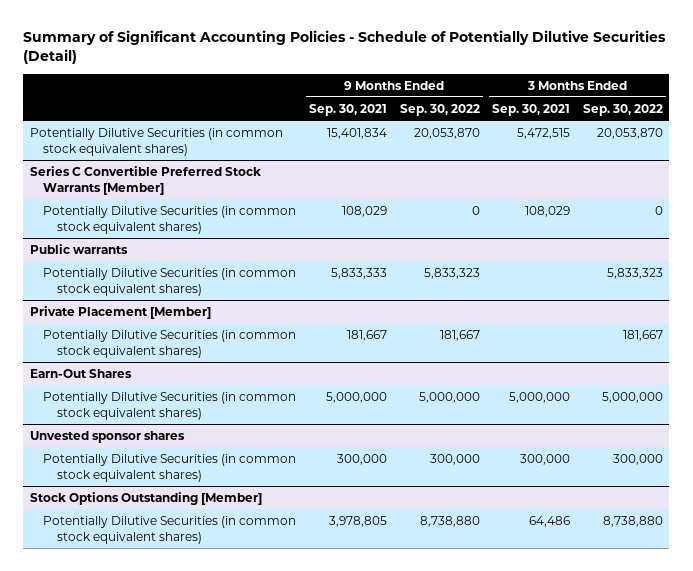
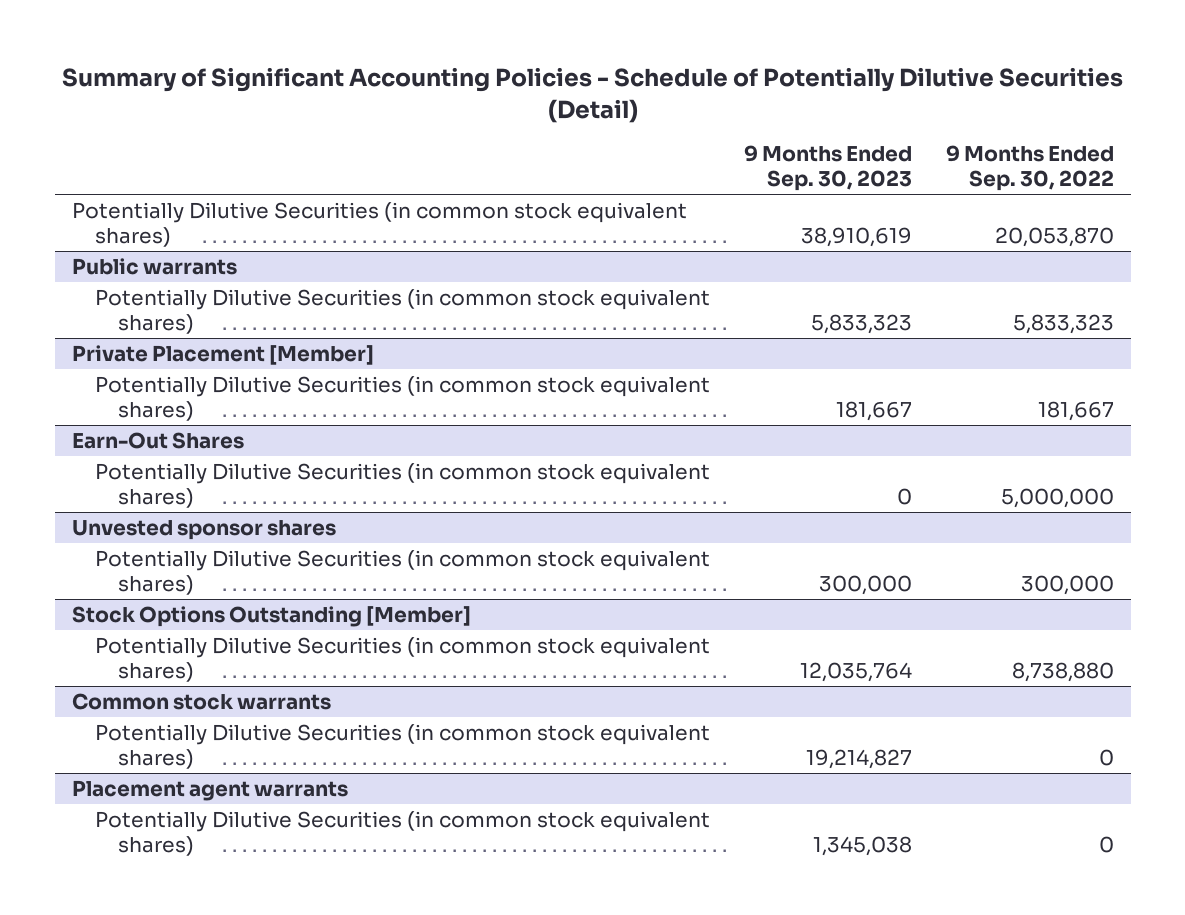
- | 9 Months Ended Sep. 30, 2021 | 9 Months Ended Sep. 30, 2022 | 3 Months Ended Sep. 30, 2021 | 3 Months Ended Sep. 30, 2022
+ | 9 Months Ended Sep. 30, 2023 | 9 Months Ended Sep. 30, 2022
- Series C Convertible Preferred Stock Warrants [Member]
- Potentially Dilutive Securities (in common stock equivalent shares) | 108,029 | 0 | 108,029 | 0
+ Common stock warrants
+ Potentially Dilutive Securities (in common stock equivalent shares) | 19,214,827 | 0
+ Placement agent warrants
+ Potentially Dilutive Securities (in common stock equivalent shares) | 1,345,038 | 0

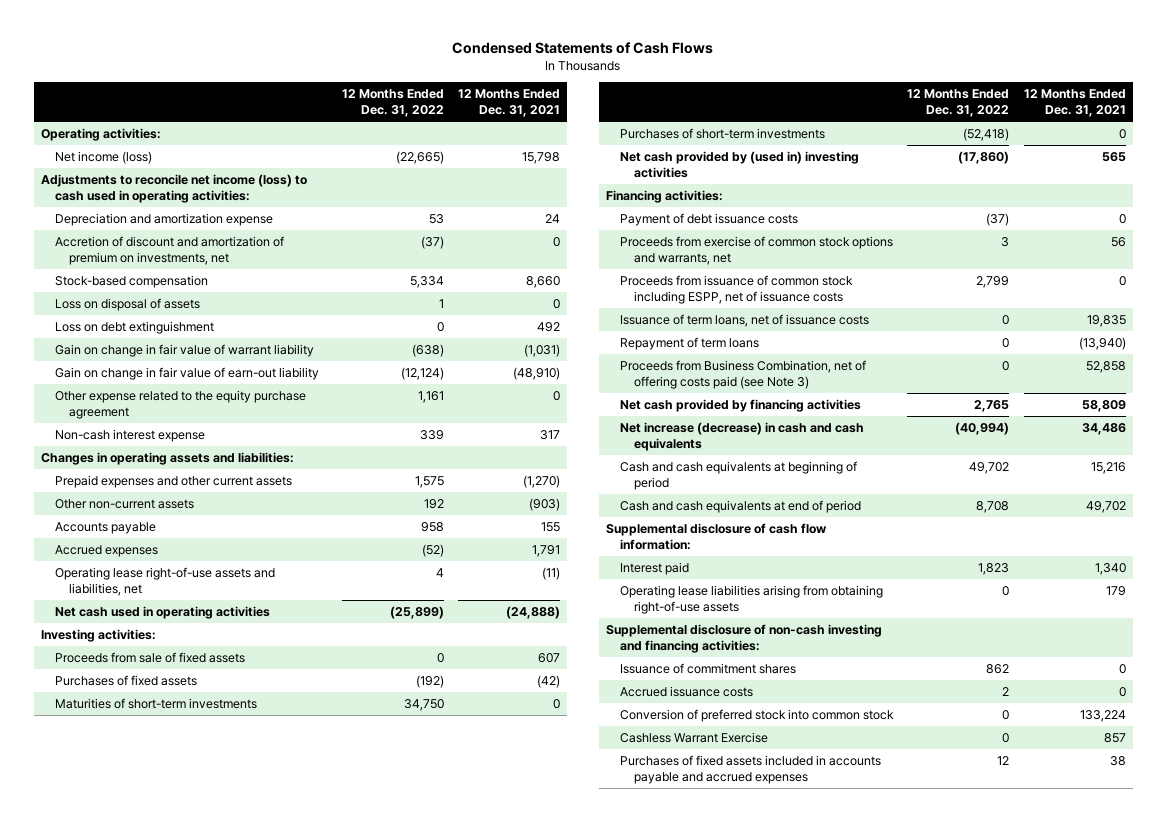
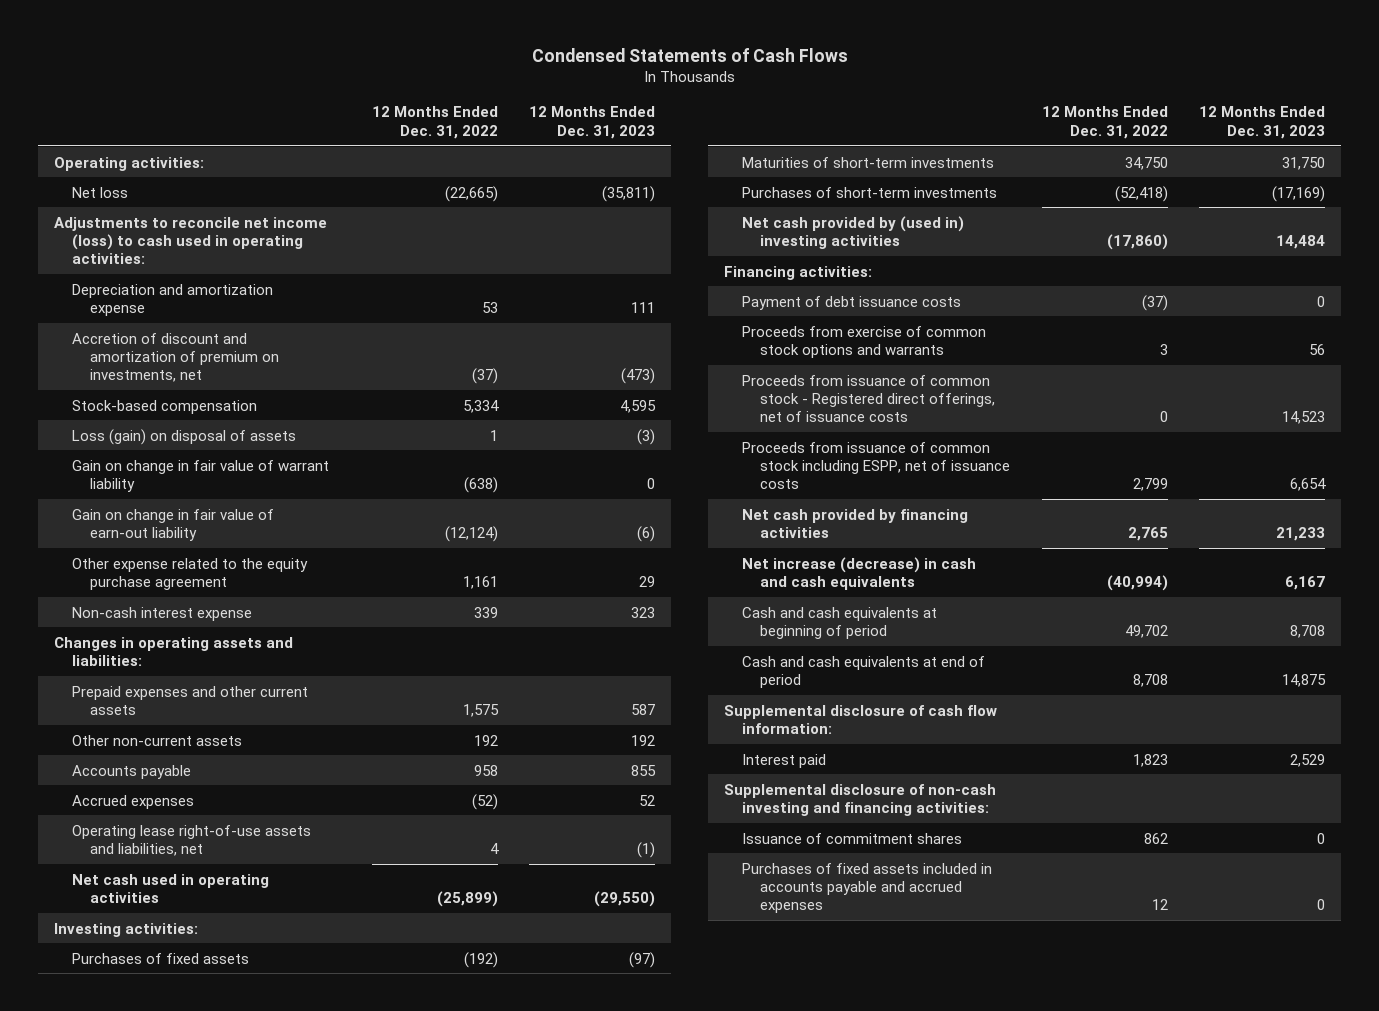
- | 12 Months Ended Dec. 31, 2022 | 12 Months Ended Dec. 31, 2021
+ | 12 Months Ended Dec. 31, 2022 | 12 Months Ended Dec. 31, 2023
- Net income (loss) | (22,665) | 15,798
+ Net loss | (22,665) | (35,811)
- Loss on disposal of assets | 1 | 0
- Loss on debt extinguishment | 0 | 492
+ Loss (gain) on disposal of assets | 1 | (3)
- Proceeds from sale of fixed assets | 0 | 607
- Proceeds from exercise of common stock options and warrants, net | 3 | 56
+ Proceeds from exercise of common stock options and warrants | 3 | 56
+ Proceeds from issuance of common stock - Registered direct offerings, net of issuance costs | 0 | 14,523
- Issuance of term loans, net of issuance costs | 0 | 19,835
- Repayment of term loans | 0 | (13,940)
- Proceeds from Business Combination, net of offering costs paid (see Note 3) | 0 | 52,858
- Operating lease liabilities arising from obtaining right-of-use assets | 0 | 179
- Accrued issuance costs | 2 | 0
- Conversion of preferred stock into common stock | 0 | 133,224
- Cashless Warrant Exercise | 0 | 857

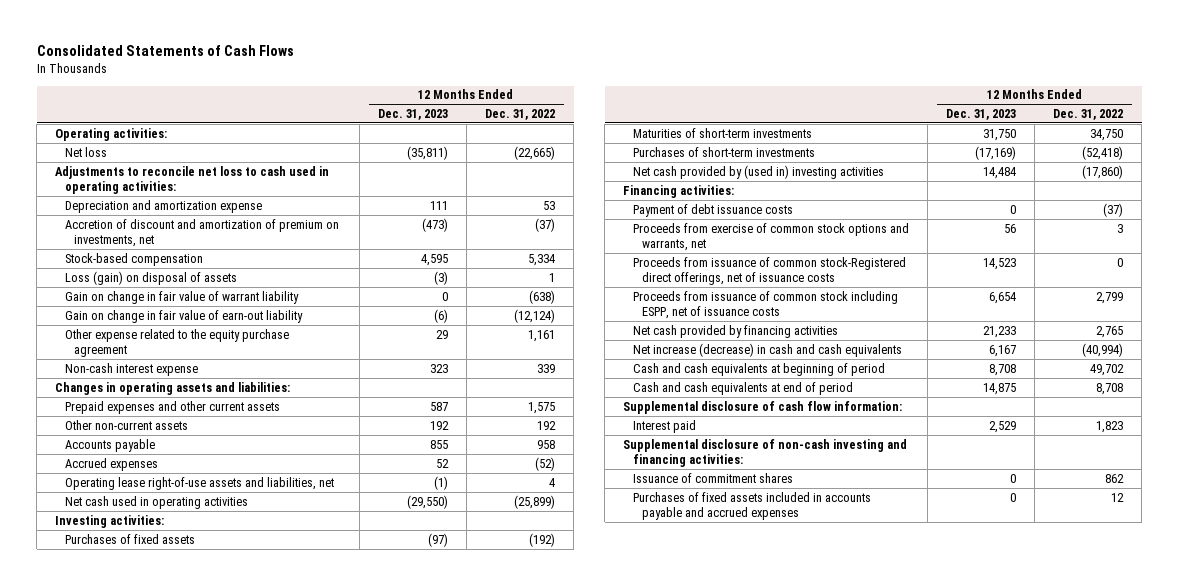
- Condensed Statements of Cash Flows
+ Consolidated Statements of Cash Flows
- | 12 Months Ended Dec. 31, 2022 | 12 Months Ended Dec. 31, 2023
+ | 12 Months Ended Dec. 31, 2023 | 12 Months Ended Dec. 31, 2022
- Adjustments to reconcile net income (loss) to cash used in operating activities:
+ Adjustments to reconcile net loss to cash used in operating activities:
- Proceeds from exercise of common stock options and warrants | 3 | 56
- Proceeds from issuance of common stock - Registered direct offerings, net of issuance costs | 0 | 14,523
+ Proceeds from exercise of common stock options and warrants, net | 56 | 3
+ Proceeds from issuance of common stock-Registered direct offerings, net of issuance costs | 14,523 | 0

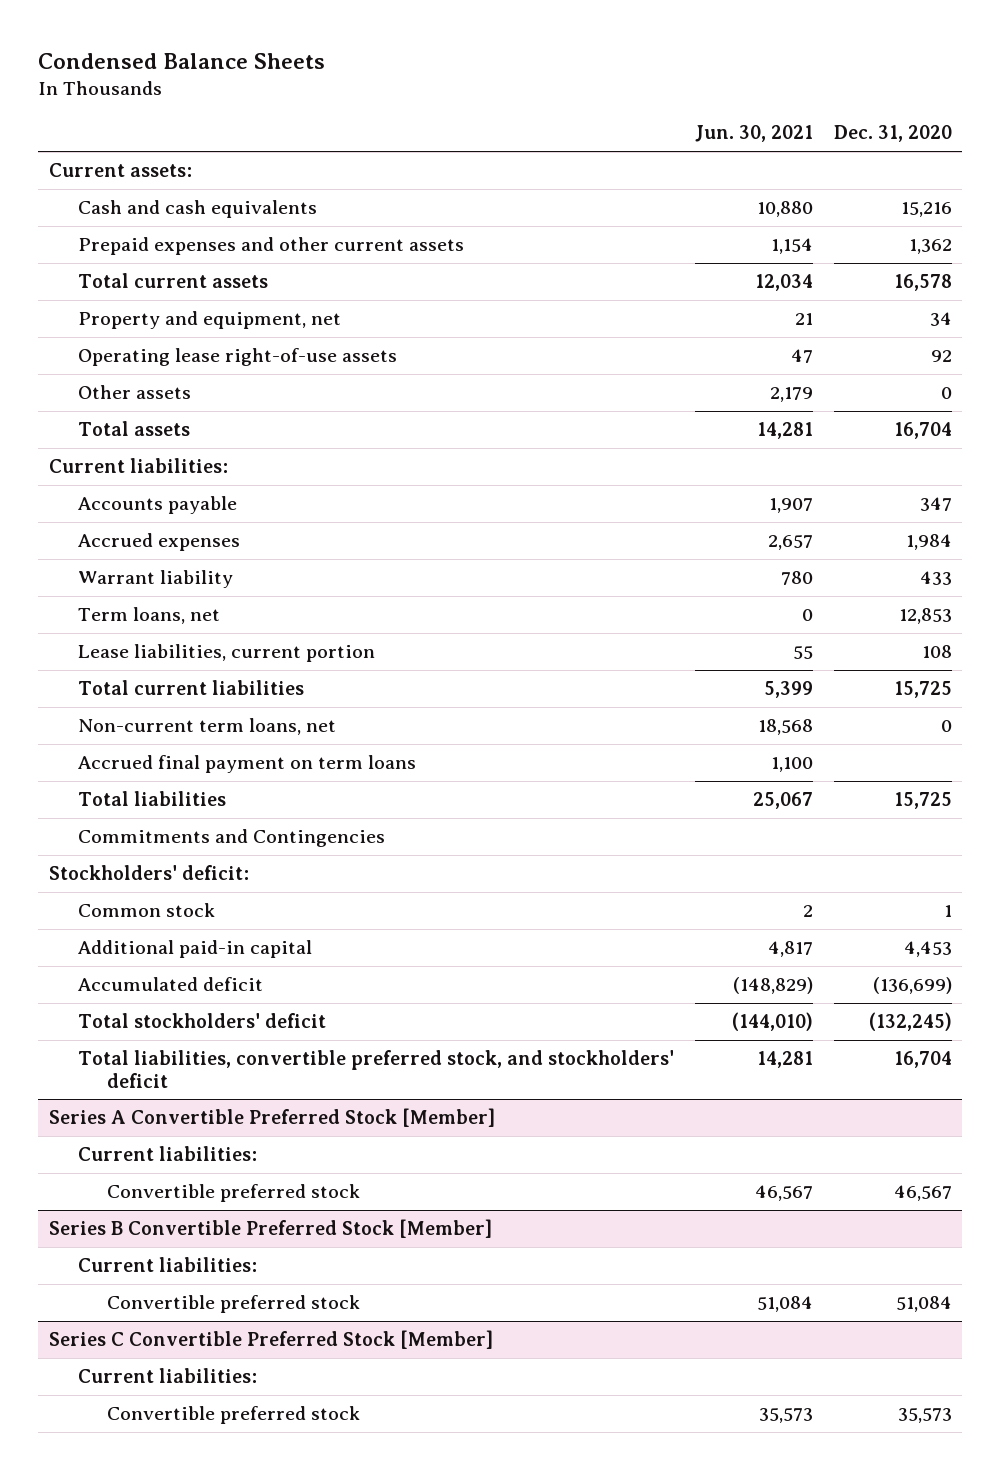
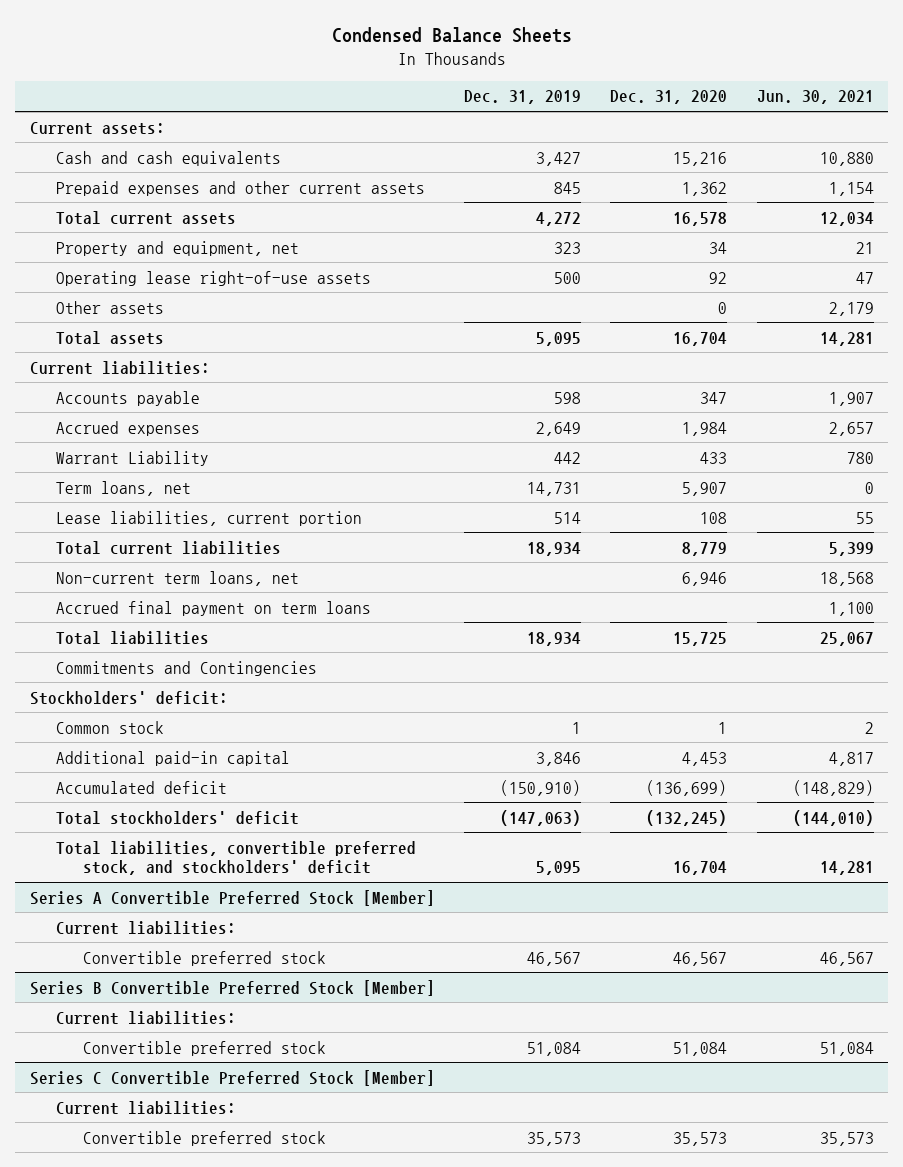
- | Jun. 30, 2021 | Dec. 31, 2020
+ | Dec. 31, 2019 | Dec. 31, 2020 | Jun. 30, 2021
- Warrant liability | 780 | 433
- Term loans, net | 0 | 12,853
+ Warrant Liability | 442 | 433 | 780
+ Term loans, net | 14,731 | 5,907 | 0
- Total current liabilities | 5,399 | 15,725
- Non-current term loans, net | 18,568 | 0
+ Total current liabilities | 18,934 | 8,779 | 5,399
+ Non-current term loans, net | | 6,946 | 18,568

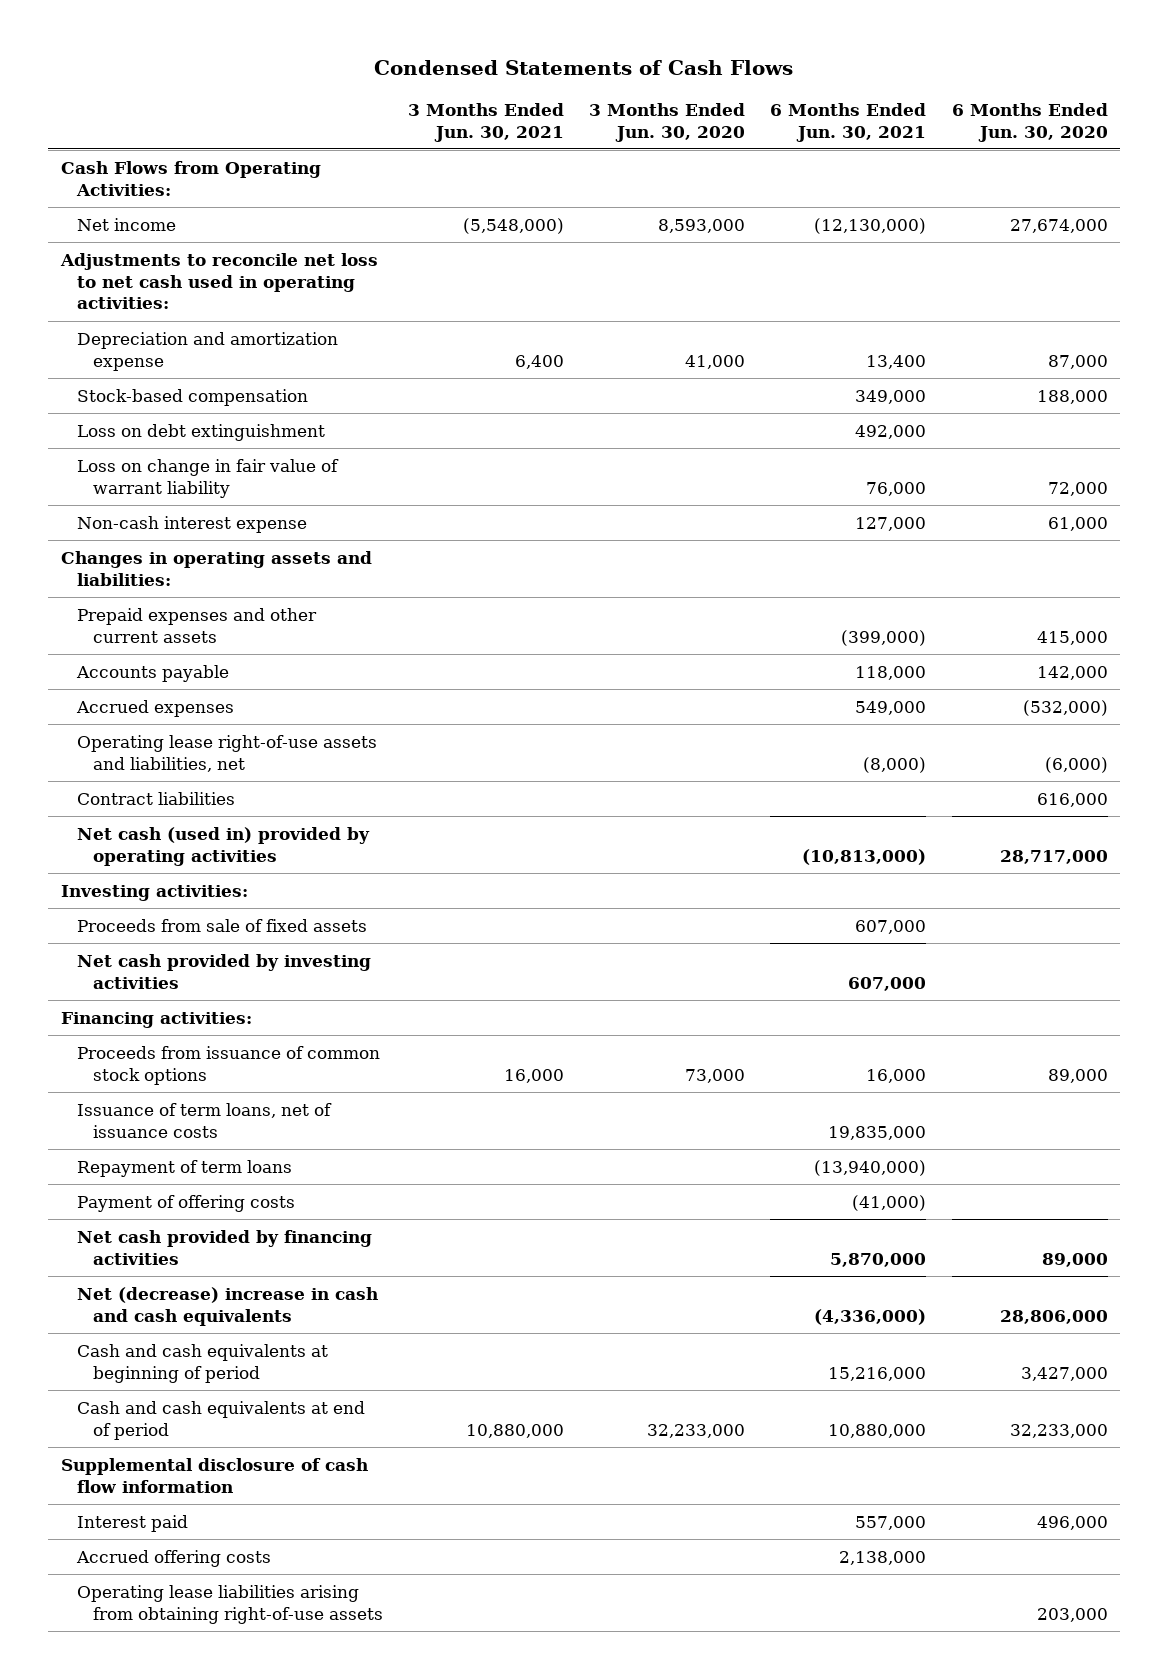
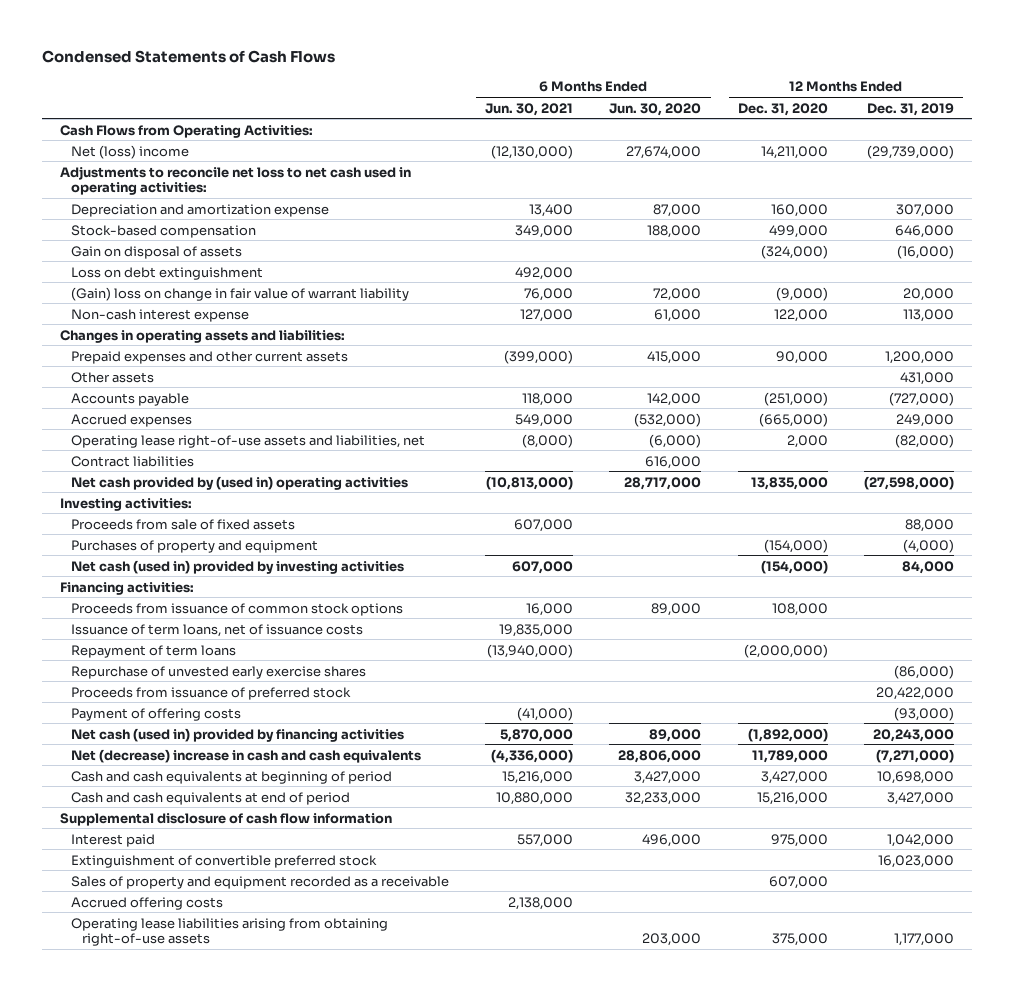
- | 3 Months Ended Jun. 30, 2021 | 3 Months Ended Jun. 30, 2020 | 6 Months Ended Jun. 30, 2021 | 6 Months Ended Jun. 30, 2020
+ | 6 Months Ended Jun. 30, 2021 | 6 Months Ended Jun. 30, 2020 | 12 Months Ended Dec. 31, 2020 | 12 Months Ended Dec. 31, 2019
- Net income | (5,548,000) | 8,593,000 | (12,130,000) | 27,674,000
+ Net (loss) income | (12,130,000) | 27,674,000 | 14,211,000 | (29,739,000)
+ Gain on disposal of assets | | | (324,000) | (16,000)
- Loss on change in fair value of warrant liability | | | 76,000 | 72,000
+ (Gain) loss on change in fair value of warrant liability | 76,000 | 72,000 | (9,000) | 20,000
+ Other assets | | | | 431,000
- Net cash (used in) provided by operating activities | | | (10,813,000) | 28,717,000
+ Net cash provided by (used in) operating activities | (10,813,000) | 28,717,000 | 13,835,000 | (27,598,000)
- Net cash provided by investing activities | | | 607,000 |
+ Purchases of property and equipment | | | (154,000) | (4,000)
+ Net cash (used in) provided by investing activities | 607,000 | | (154,000) | 84,000
+ Repurchase of unvested early exercise shares | | | | (86,000)
+ Proceeds from issuance of preferred stock | | | | 20,422,000
- Net cash provided by financing activities | | | 5,870,000 | 89,000
+ Net cash (used in) provided by financing activities | 5,870,000 | 89,000 | (1,892,000) | 20,243,000
+ Extinguishment of convertible preferred stock | | | | 16,023,000
+ Sales of property and equipment recorded as a receivable | | | 607,000 |

